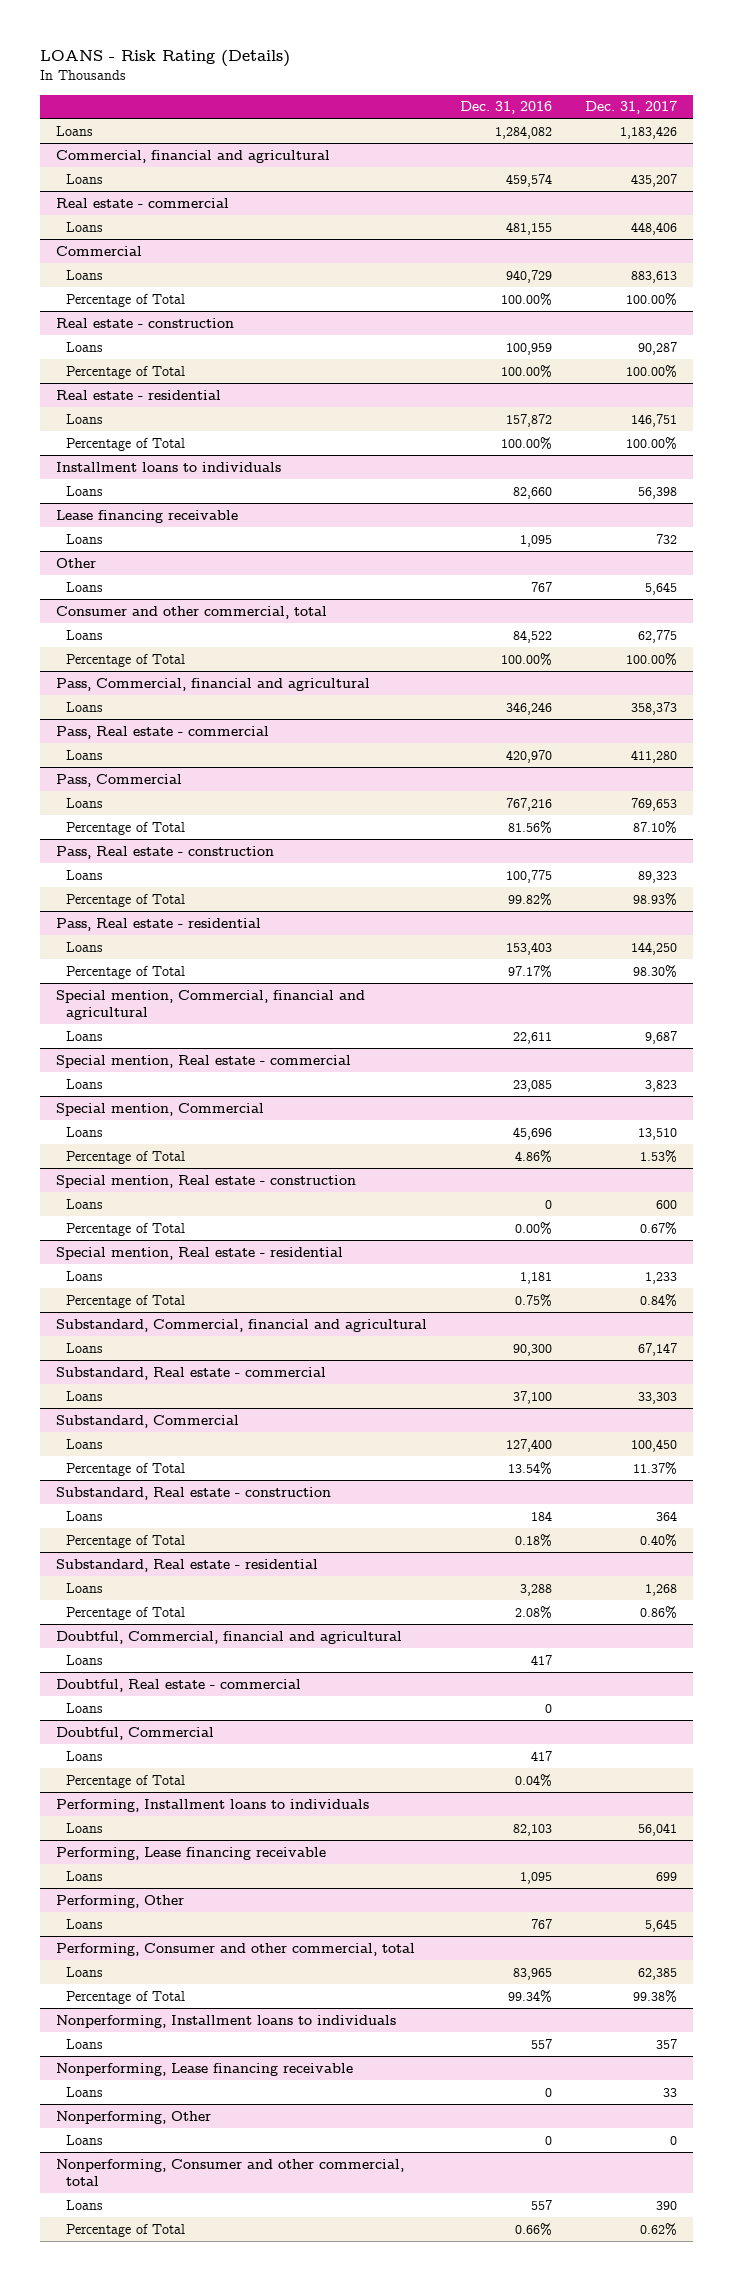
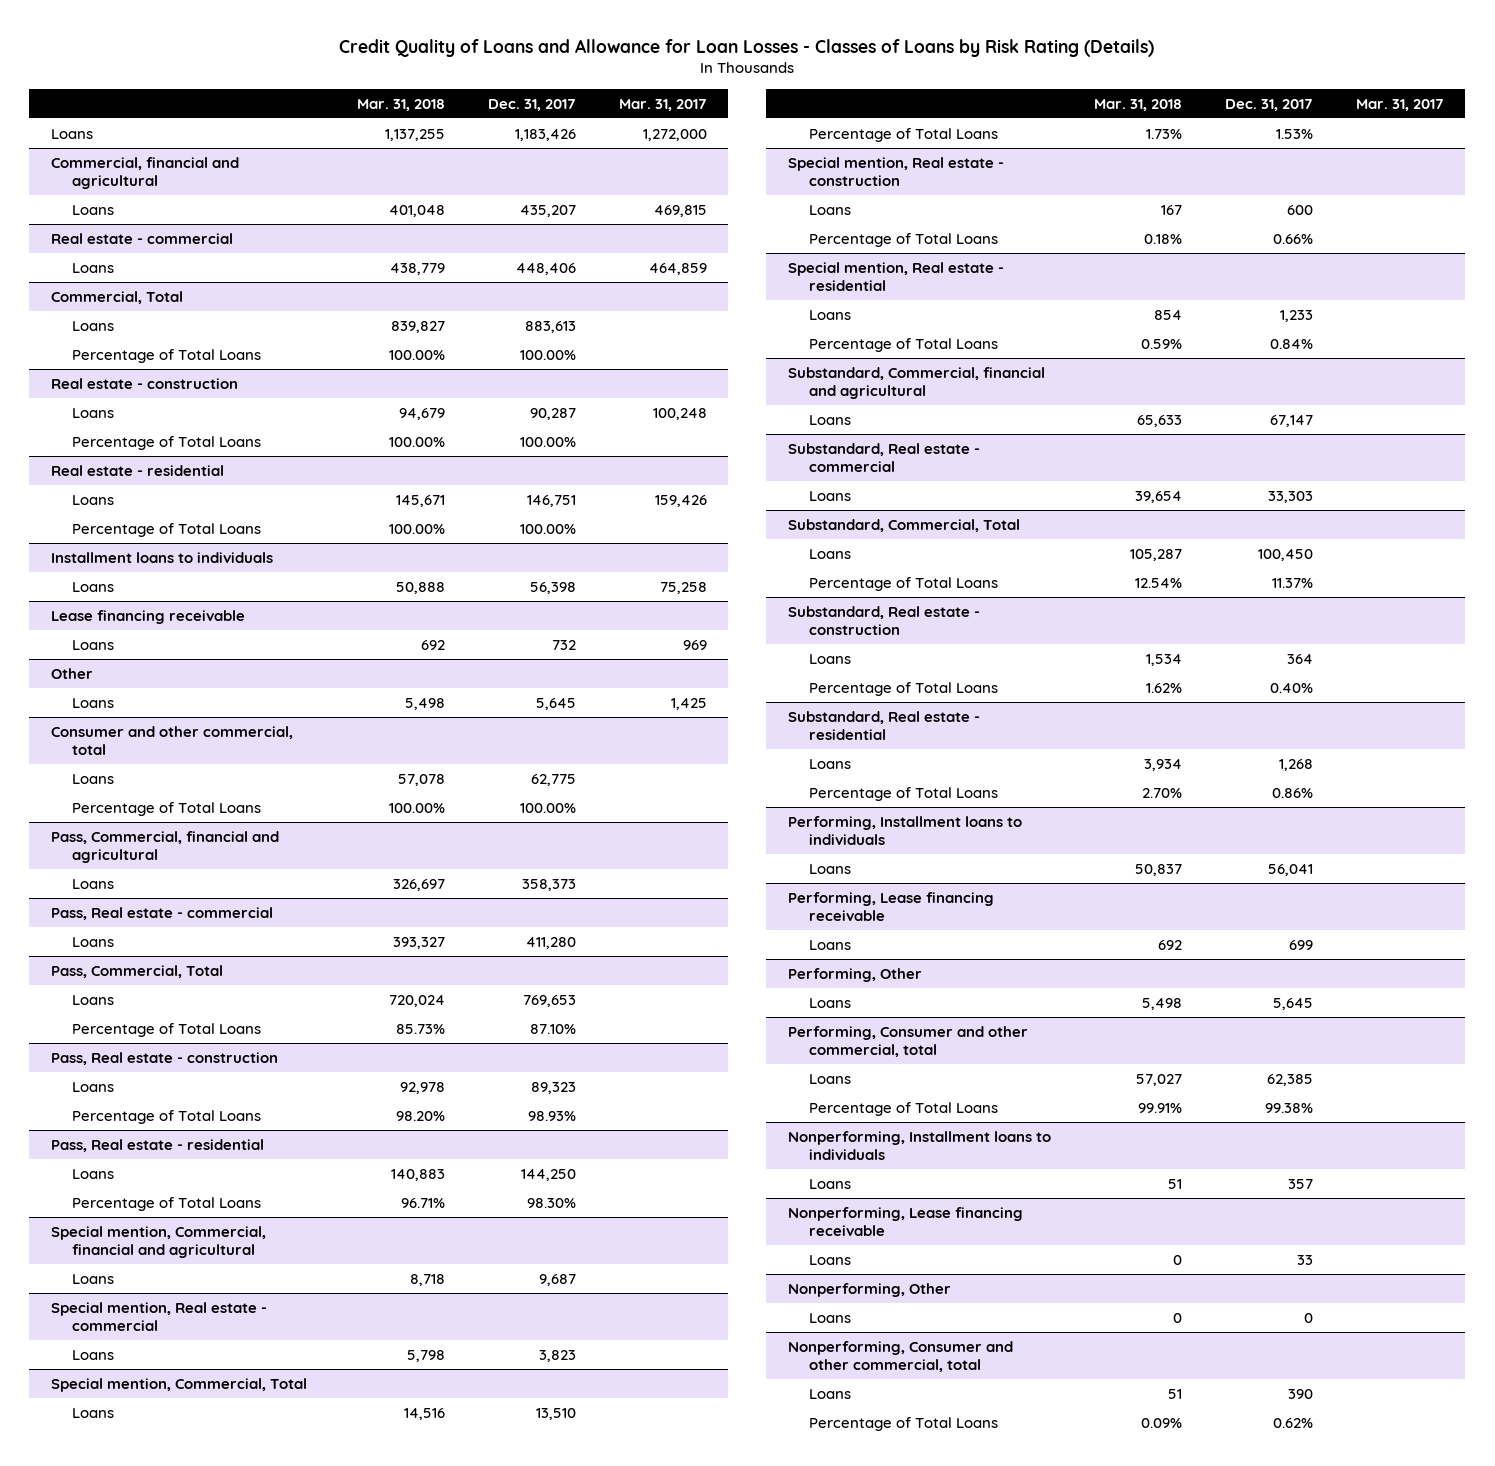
- LOANS - Risk Rating (Details)
+ Credit Quality of Loans and Allowance for Loan Losses - Classes of Loans by Risk Rating (Details)
- | Dec. 31, 2016 | Dec. 31, 2017
+ | Mar. 31, 2018 | Dec. 31, 2017 | Mar. 31, 2017
- Commercial
+ Commercial, Total
- Percentage of Total | 100.00% | 100.00%
+ Percentage of Total Loans | 100.00% | 100.00% |
@ Real estate - construction
- Percentage of Total | 100.00% | 100.00%
+ Percentage of Total Loans | 100.00% | 100.00% |
@ Real estate - residential
- Percentage of Total | 100.00% | 100.00%
+ Percentage of Total Loans | 100.00% | 100.00% |
@ Consumer and other commercial, total
- Percentage of Total | 100.00% | 100.00%
+ Percentage of Total Loans | 100.00% | 100.00% |
- Pass, Commercial
+ Pass, Commercial, Total
- Percentage of Total | 81.56% | 87.10%
+ Percentage of Total Loans | 85.73% | 87.10% |
@ Pass, Real estate - construction
- Percentage of Total | 99.82% | 98.93%
+ Percentage of Total Loans | 98.20% | 98.93% |
@ Pass, Real estate - residential
- Percentage of Total | 97.17% | 98.30%
+ Percentage of Total Loans | 96.71% | 98.30% |
- Special mention, Commercial
+ Special mention, Commercial, Total
- Percentage of Total | 4.86% | 1.53%
+ Percentage of Total Loans | 1.73% | 1.53% |
@ Special mention, Real estate - construction
- Percentage of Total | 0.00% | 0.67%
+ Percentage of Total Loans | 0.18% | 0.66% |
@ Special mention, Real estate - residential
- Percentage of Total | 0.75% | 0.84%
+ Percentage of Total Loans | 0.59% | 0.84% |
- Substandard, Commercial
+ Substandard, Commercial, Total
- Percentage of Total | 13.54% | 11.37%
+ Percentage of Total Loans | 12.54% | 11.37% |
@ Substandard, Real estate - construction
- Percentage of Total | 0.18% | 0.40%
+ Percentage of Total Loans | 1.62% | 0.40% |
@ Substandard, Real estate - residential
- Percentage of Total | 2.08% | 0.86%
- Doubtful, Commercial, financial and agricultural
- Loans | 417 |
- Doubtful, Real estate - commercial
- Loans | 0 |
- Doubtful, Commercial
- Loans | 417 |
- Percentage of Total | 0.04% |
@ Substandard, Real estate - residential
+ Percentage of Total Loans | 2.70% | 0.86% |
@ Performing, Consumer and other commercial, total
- Percentage of Total | 99.34% | 99.38%
+ Percentage of Total Loans | 99.91% | 99.38% |
@ Nonperforming, Consumer and other commercial, total
- Percentage of Total | 0.66% | 0.62%
+ Percentage of Total Loans | 0.09% | 0.62% |

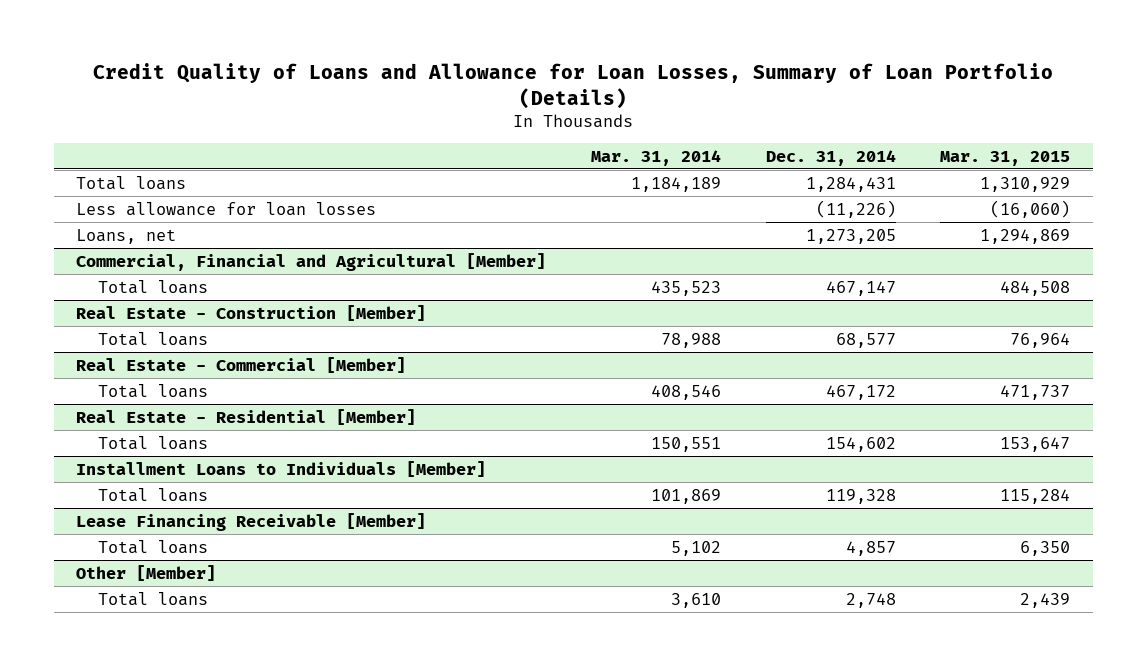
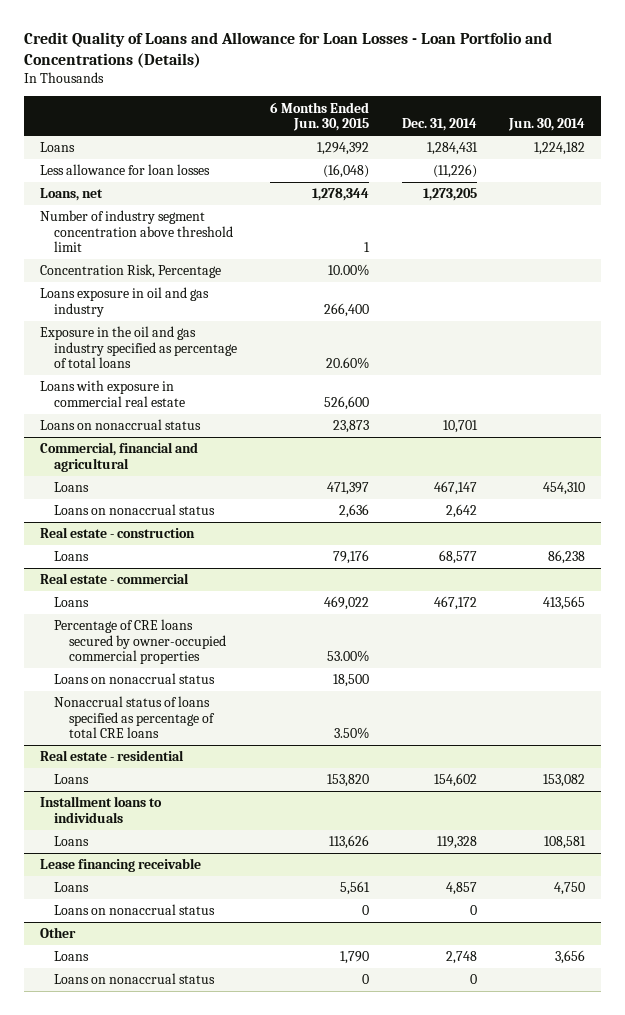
- Credit Quality of Loans and Allowance for Loan Losses, Summary of Loan Portfolio (Details)
+ Credit Quality of Loans and Allowance for Loan Losses - Loan Portfolio and Concentrations (Details)
- | Mar. 31, 2014 | Dec. 31, 2014 | Mar. 31, 2015
+ | 6 Months Ended Jun. 30, 2015 | Dec. 31, 2014 | Jun. 30, 2014
- Total loans | 1,184,189 | 1,284,431 | 1,310,929
+ Loans | 1,294,392 | 1,284,431 | 1,224,182
- Commercial, Financial and Agricultural [Member]
- Total loans | 435,523 | 467,147 | 484,508
- Real Estate - Construction [Member]
- Total loans | 78,988 | 68,577 | 76,964
- Real Estate - Commercial [Member]
- Total loans | 408,546 | 467,172 | 471,737
- Real Estate - Residential [Member]
- Total loans | 150,551 | 154,602 | 153,647
- Installment Loans to Individuals [Member]
- Total loans | 101,869 | 119,328 | 115,284
- Lease Financing Receivable [Member]
- Total loans | 5,102 | 4,857 | 6,350
- Other [Member]
- Total loans | 3,610 | 2,748 | 2,439
+ Number of industry segment concentration above threshold limit | 1 | |
+ Concentration Risk, Percentage | 10.00% | |
+ Loans exposure in oil and gas industry | 266,400 | |
+ Exposure in the oil and gas industry specified as percentage of total loans | 20.60% | |
+ Loans with exposure in commercial real estate | 526,600 | |
+ Loans on nonaccrual status | 23,873 | 10,701 |
+ Commercial, financial and agricultural
+ Loans | 471,397 | 467,147 | 454,310
+ Loans on nonaccrual status | 2,636 | 2,642 |
+ Real estate - construction
+ Loans | 79,176 | 68,577 | 86,238
+ Real estate - commercial
+ Loans | 469,022 | 467,172 | 413,565
+ Percentage of CRE loans secured by owner-occupied commercial properties | 53.00% | |
+ Loans on nonaccrual status | 18,500 | |
+ Nonaccrual status of loans specified as percentage of total CRE loans | 3.50% | |
+ Real estate - residential
+ Loans | 153,820 | 154,602 | 153,082
+ Installment loans to individuals
+ Loans | 113,626 | 119,328 | 108,581
+ Lease financing receivable
+ Loans | 5,561 | 4,857 | 4,750
+ Loans on nonaccrual status | 0 | 0 |
+ Other
+ Loans | 1,790 | 2,748 | 3,656
+ Loans on nonaccrual status | 0 | 0 |

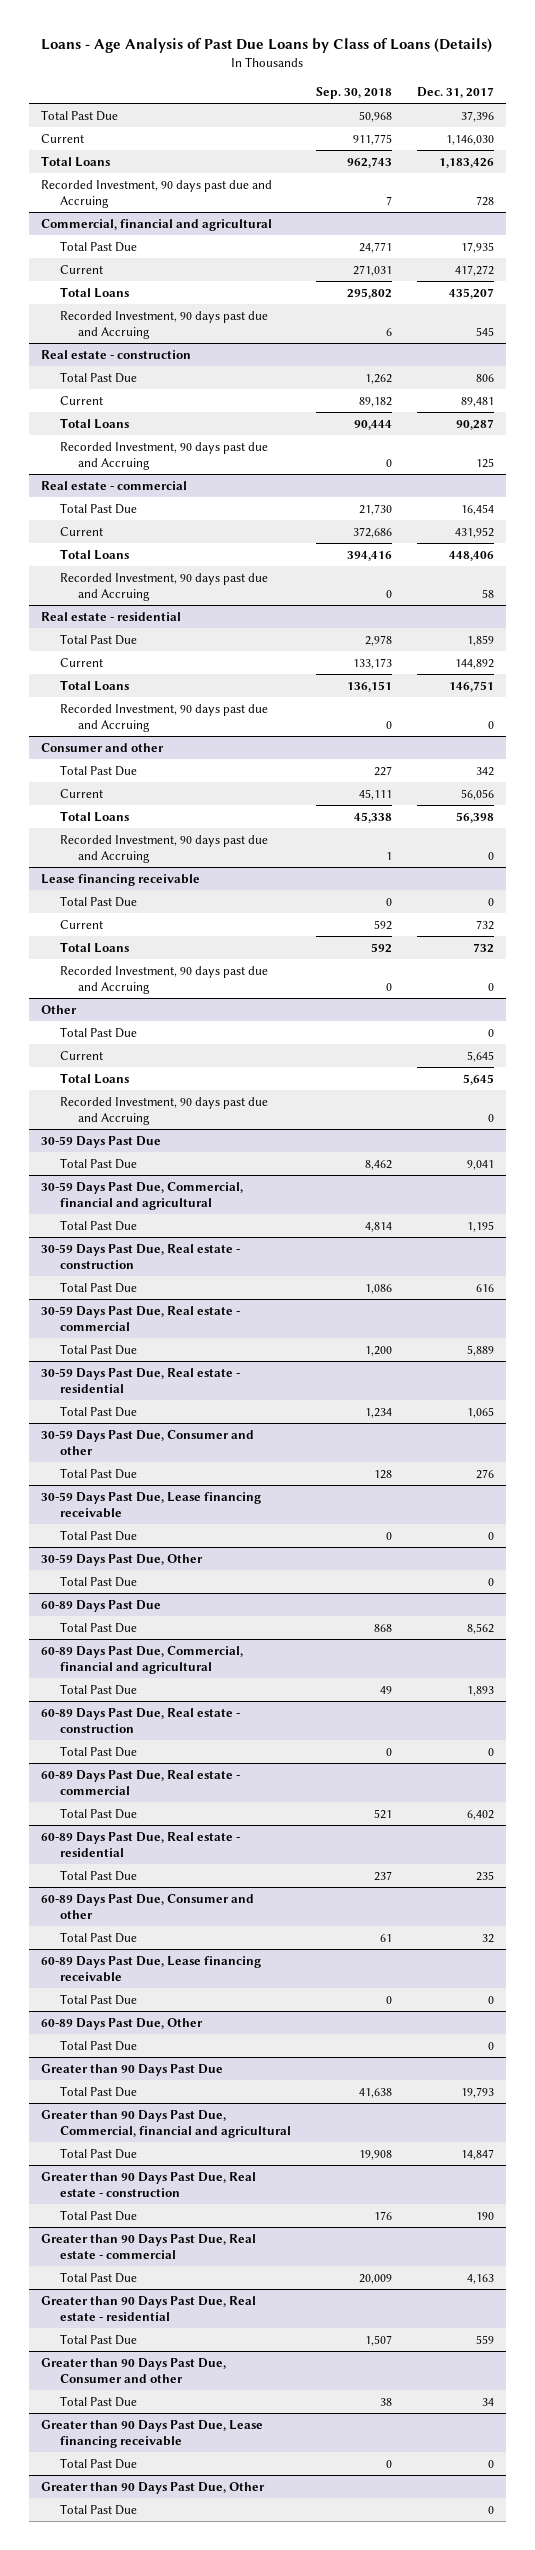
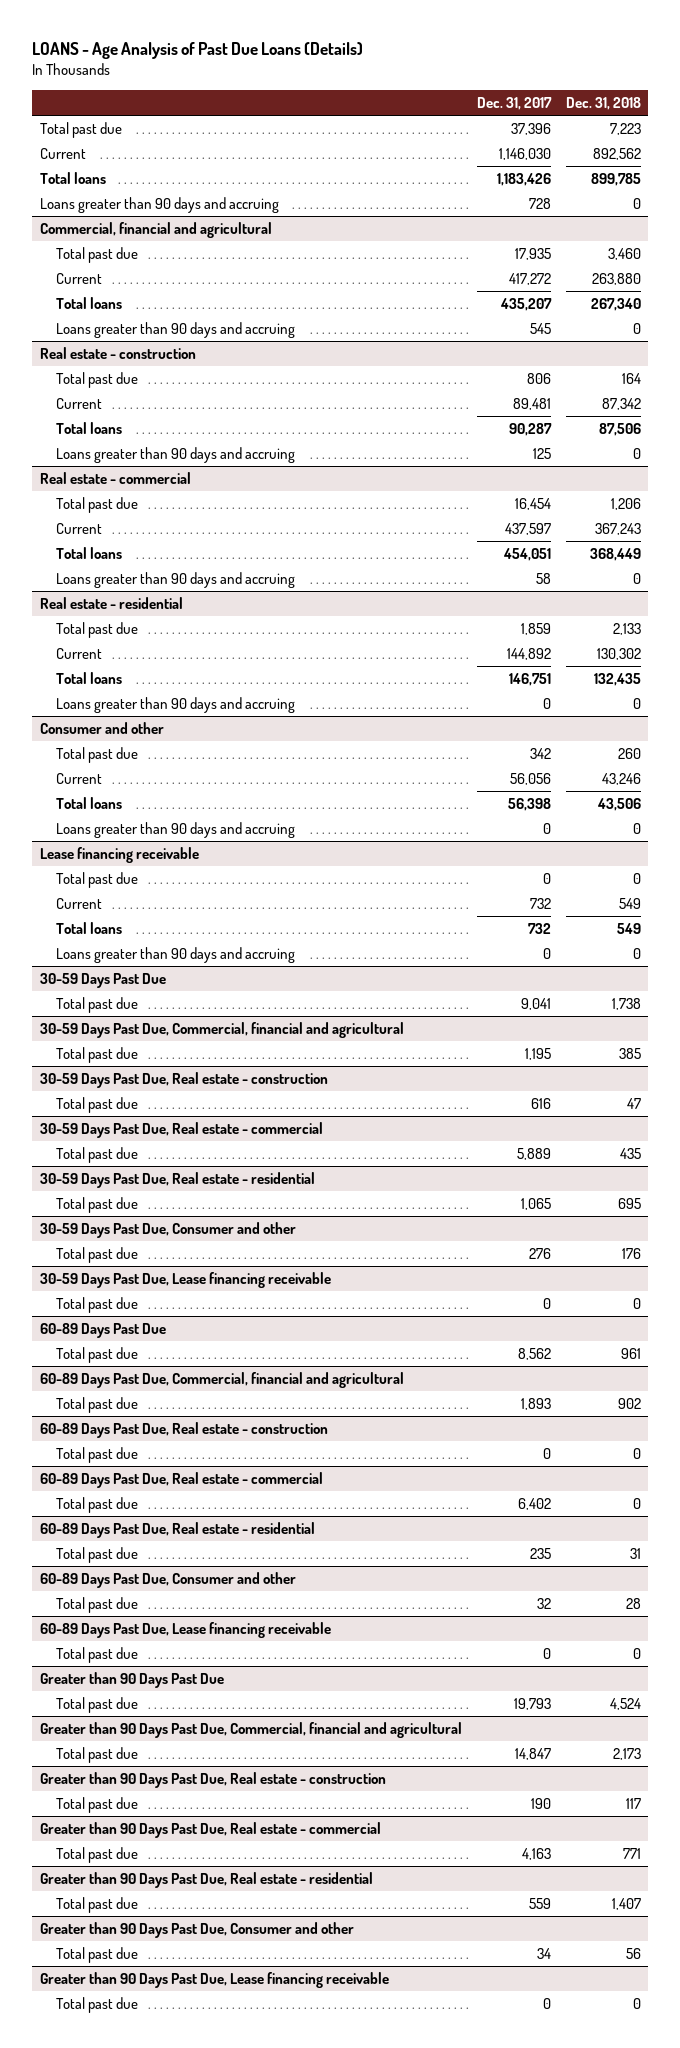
- Loans - Age Analysis of Past Due Loans by Class of Loans (Details)
+ LOANS - Age Analysis of Past Due Loans (Details)
- | Sep. 30, 2018 | Dec. 31, 2017
+ | Dec. 31, 2017 | Dec. 31, 2018
- Total Past Due | 50,968 | 37,396
+ Total past due | 37,396 | 7,223
- Total Loans | 962,743 | 1,183,426
- Recorded Investment, 90 days past due and Accruing | 7 | 728
+ Total loans | 1,183,426 | 899,785
+ Loans greater than 90 days and accruing | 728 | 0
@ Commercial, financial and agricultural
- Total Past Due | 24,771 | 17,935
+ Total past due | 17,935 | 3,460
- Total Loans | 295,802 | 435,207
- Recorded Investment, 90 days past due and Accruing | 6 | 545
+ Total loans | 435,207 | 267,340
+ Loans greater than 90 days and accruing | 545 | 0
@ Real estate - construction
- Total Past Due | 1,262 | 806
+ Total past due | 806 | 164
- Total Loans | 90,444 | 90,287
- Recorded Investment, 90 days past due and Accruing | 0 | 125
+ Total loans | 90,287 | 87,506
+ Loans greater than 90 days and accruing | 125 | 0
@ Real estate - commercial
- Total Past Due | 21,730 | 16,454
- Current | 372,686 | 431,952
- Total Loans | 394,416 | 448,406
- Recorded Investment, 90 days past due and Accruing | 0 | 58
+ Total past due | 16,454 | 1,206
+ Current | 437,597 | 367,243
+ Total loans | 454,051 | 368,449
+ Loans greater than 90 days and accruing | 58 | 0
@ Real estate - residential
- Total Past Due | 2,978 | 1,859
+ Total past due | 1,859 | 2,133
- Total Loans | 136,151 | 146,751
- Recorded Investment, 90 days past due and Accruing | 0 | 0
+ Total loans | 146,751 | 132,435
+ Loans greater than 90 days and accruing | 0 | 0
@ Consumer and other
- Total Past Due | 227 | 342
+ Total past due | 342 | 260
- Total Loans | 45,338 | 56,398
- Recorded Investment, 90 days past due and Accruing | 1 | 0
+ Total loans | 56,398 | 43,506
+ Loans greater than 90 days and accruing | 0 | 0
@ Lease financing receivable
- Total Past Due | 0 | 0
+ Total past due | 0 | 0
- Total Loans | 592 | 732
- Recorded Investment, 90 days past due and Accruing | 0 | 0
- Other
- Total Past Due | | 0
- Current | | 5,645
- Total Loans | | 5,645
- Recorded Investment, 90 days past due and Accruing | | 0
@ Lease financing receivable
+ Total loans | 732 | 549
+ Loans greater than 90 days and accruing | 0 | 0
@ 30-59 Days Past Due
- Total Past Due | 8,462 | 9,041
+ Total past due | 9,041 | 1,738
@ 30-59 Days Past Due, Commercial, financial and agricultural
- Total Past Due | 4,814 | 1,195
+ Total past due | 1,195 | 385
@ 30-59 Days Past Due, Real estate - construction
- Total Past Due | 1,086 | 616
+ Total past due | 616 | 47
@ 30-59 Days Past Due, Real estate - commercial
- Total Past Due | 1,200 | 5,889
+ Total past due | 5,889 | 435
@ 30-59 Days Past Due, Real estate - residential
- Total Past Due | 1,234 | 1,065
+ Total past due | 1,065 | 695
@ 30-59 Days Past Due, Consumer and other
- Total Past Due | 128 | 276
+ Total past due | 276 | 176
@ 30-59 Days Past Due, Lease financing receivable
- Total Past Due | 0 | 0
- 30-59 Days Past Due, Other
- Total Past Due | | 0
@ 30-59 Days Past Due, Lease financing receivable
+ Total past due | 0 | 0
@ 60-89 Days Past Due
- Total Past Due | 868 | 8,562
+ Total past due | 8,562 | 961
@ 60-89 Days Past Due, Commercial, financial and agricultural
- Total Past Due | 49 | 1,893
+ Total past due | 1,893 | 902
@ 60-89 Days Past Due, Real estate - construction
- Total Past Due | 0 | 0
+ Total past due | 0 | 0
@ 60-89 Days Past Due, Real estate - commercial
- Total Past Due | 521 | 6,402
+ Total past due | 6,402 | 0
@ 60-89 Days Past Due, Real estate - residential
- Total Past Due | 237 | 235
+ Total past due | 235 | 31
@ 60-89 Days Past Due, Consumer and other
- Total Past Due | 61 | 32
+ Total past due | 32 | 28
@ 60-89 Days Past Due, Lease financing receivable
- Total Past Due | 0 | 0
- 60-89 Days Past Due, Other
- Total Past Due | | 0
@ 60-89 Days Past Due, Lease financing receivable
+ Total past due | 0 | 0
@ Greater than 90 Days Past Due
- Total Past Due | 41,638 | 19,793
+ Total past due | 19,793 | 4,524
@ Greater than 90 Days Past Due, Commercial, financial and agricultural
- Total Past Due | 19,908 | 14,847
+ Total past due | 14,847 | 2,173
@ Greater than 90 Days Past Due, Real estate - construction
- Total Past Due | 176 | 190
+ Total past due | 190 | 117
@ Greater than 90 Days Past Due, Real estate - commercial
- Total Past Due | 20,009 | 4,163
+ Total past due | 4,163 | 771
@ Greater than 90 Days Past Due, Real estate - residential
- Total Past Due | 1,507 | 559
+ Total past due | 559 | 1,407
@ Greater than 90 Days Past Due, Consumer and other
- Total Past Due | 38 | 34
+ Total past due | 34 | 56
@ Greater than 90 Days Past Due, Lease financing receivable
- Total Past Due | 0 | 0
- Greater than 90 Days Past Due, Other
- Total Past Due | | 0
@ Greater than 90 Days Past Due, Lease financing receivable
+ Total past due | 0 | 0

